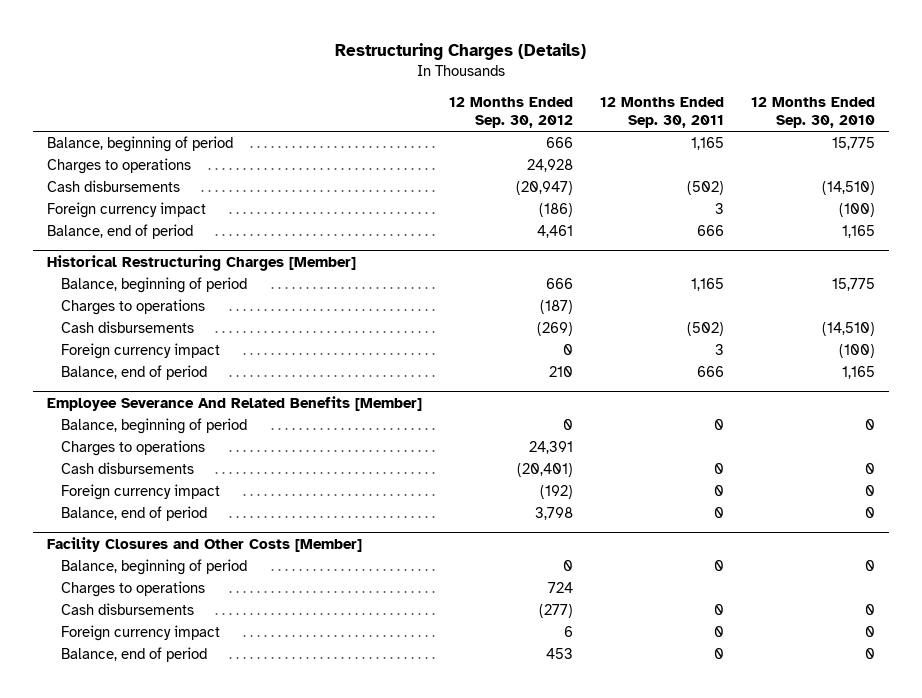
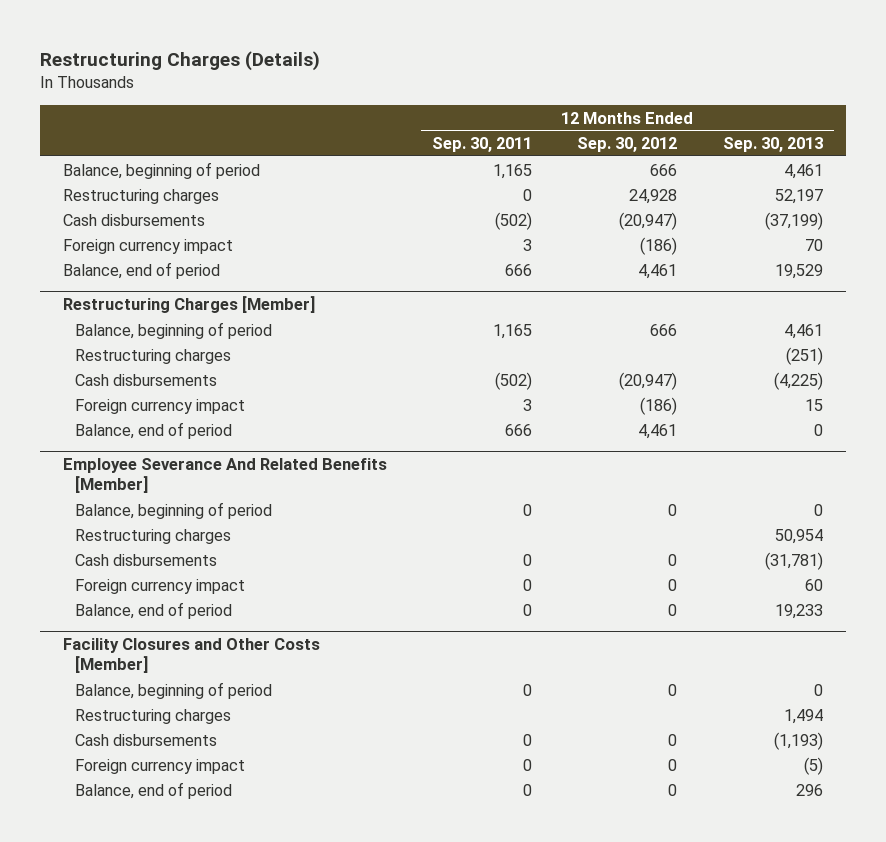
- | 12 Months Ended Sep. 30, 2012 | 12 Months Ended Sep. 30, 2011 | 12 Months Ended Sep. 30, 2010
+ | 12 Months Ended Sep. 30, 2011 | 12 Months Ended Sep. 30, 2012 | 12 Months Ended Sep. 30, 2013
- Charges to operations | 24,928 | |
+ Restructuring charges | 0 | 24,928 | 52,197
- Historical Restructuring Charges [Member]
+ Restructuring Charges [Member]
- Charges to operations | (187) | |
- Cash disbursements | (269) | (502) | (14,510)
- Foreign currency impact | 0 | 3 | (100)
- Balance, end of period | 210 | 666 | 1,165
+ Restructuring charges | | | (251)
+ Cash disbursements | (502) | (20,947) | (4,225)
+ Foreign currency impact | 3 | (186) | 15
+ Balance, end of period | 666 | 4,461 | 0
@ Employee Severance And Related Benefits [Member]
- Charges to operations | 24,391 | |
- Cash disbursements | (20,401) | 0 | 0
- Foreign currency impact | (192) | 0 | 0
- Balance, end of period | 3,798 | 0 | 0
+ Restructuring charges | | | 50,954
+ Cash disbursements | 0 | 0 | (31,781)
+ Foreign currency impact | 0 | 0 | 60
+ Balance, end of period | 0 | 0 | 19,233
@ Facility Closures and Other Costs [Member]
- Charges to operations | 724 | |
- Cash disbursements | (277) | 0 | 0
- Foreign currency impact | 6 | 0 | 0
- Balance, end of period | 453 | 0 | 0
+ Restructuring charges | | | 1,494
+ Cash disbursements | 0 | 0 | (1,193)
+ Foreign currency impact | 0 | 0 | (5)
+ Balance, end of period | 0 | 0 | 296

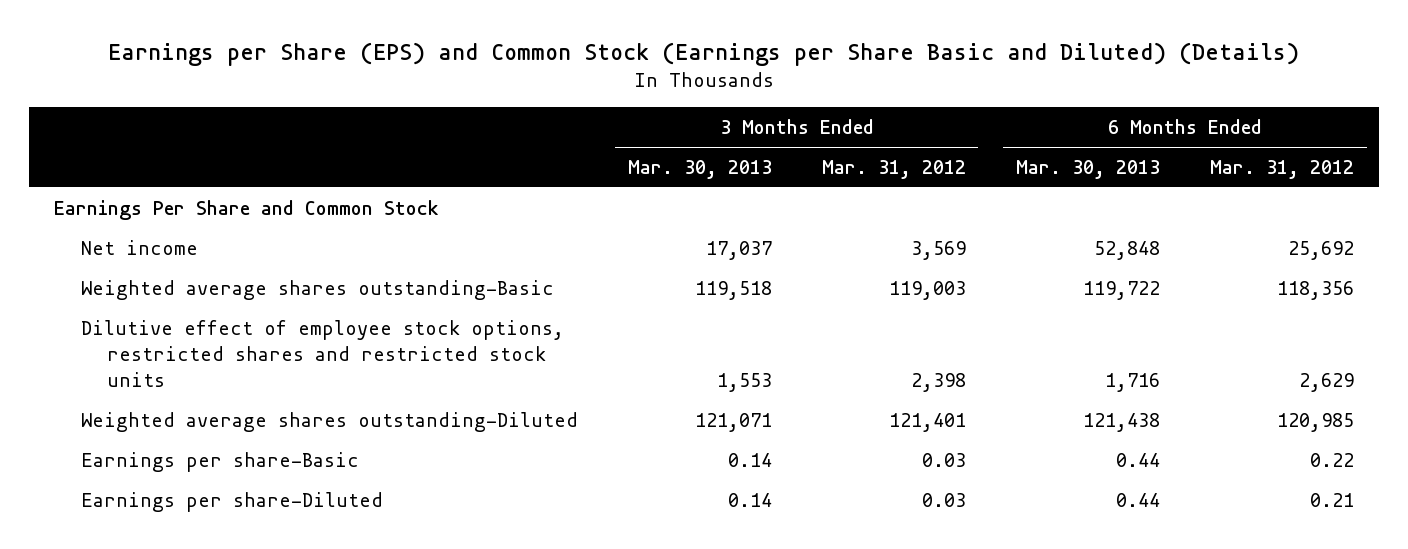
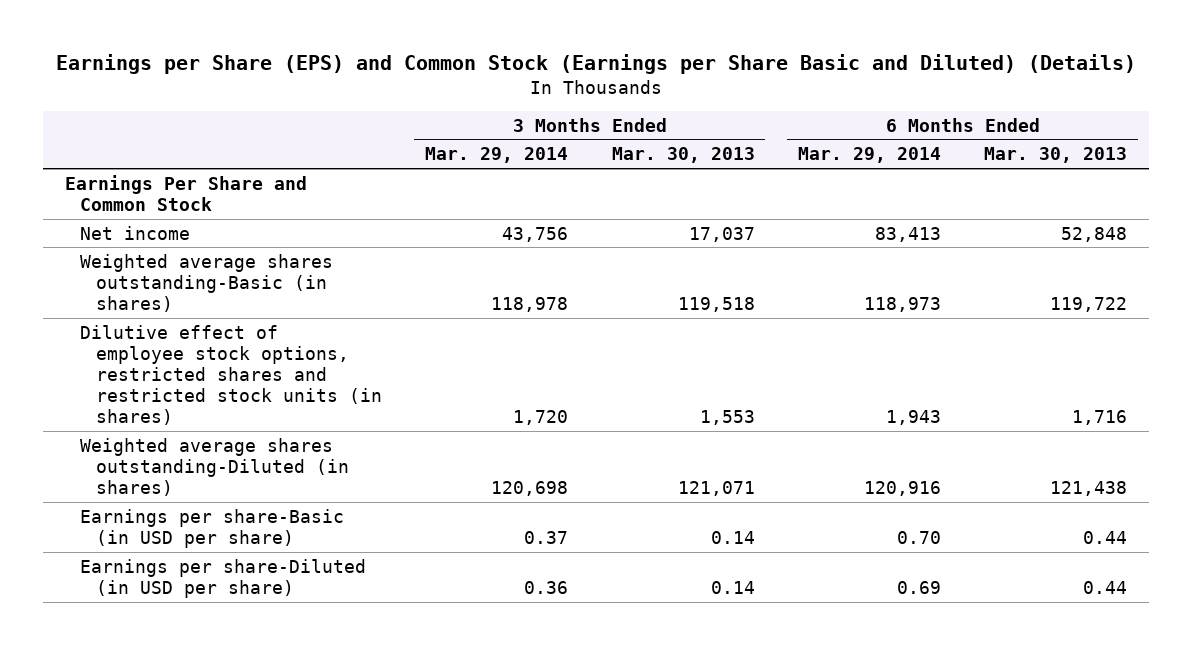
- | 3 Months Ended Mar. 30, 2013 | 3 Months Ended Mar. 31, 2012 | 6 Months Ended Mar. 30, 2013 | 6 Months Ended Mar. 31, 2012
+ | 3 Months Ended Mar. 29, 2014 | 3 Months Ended Mar. 30, 2013 | 6 Months Ended Mar. 29, 2014 | 6 Months Ended Mar. 30, 2013
- Weighted average shares outstanding-Basic | 119,518 | 119,003 | 119,722 | 118,356
- Dilutive effect of employee stock options, restricted shares and restricted stock units | 1,553 | 2,398 | 1,716 | 2,629
- Weighted average shares outstanding-Diluted | 121,071 | 121,401 | 121,438 | 120,985
- Earnings per share-Basic | 0.14 | 0.03 | 0.44 | 0.22
- Earnings per share-Diluted | 0.14 | 0.03 | 0.44 | 0.21
+ Weighted average shares outstanding-Basic (in shares) | 118,978 | 119,518 | 118,973 | 119,722
+ Dilutive effect of employee stock options, restricted shares and restricted stock units (in shares) | 1,720 | 1,553 | 1,943 | 1,716
+ Weighted average shares outstanding-Diluted (in shares) | 120,698 | 121,071 | 120,916 | 121,438
+ Earnings per share-Basic (in USD per share) | 0.37 | 0.14 | 0.70 | 0.44
+ Earnings per share-Diluted (in USD per share) | 0.36 | 0.14 | 0.69 | 0.44

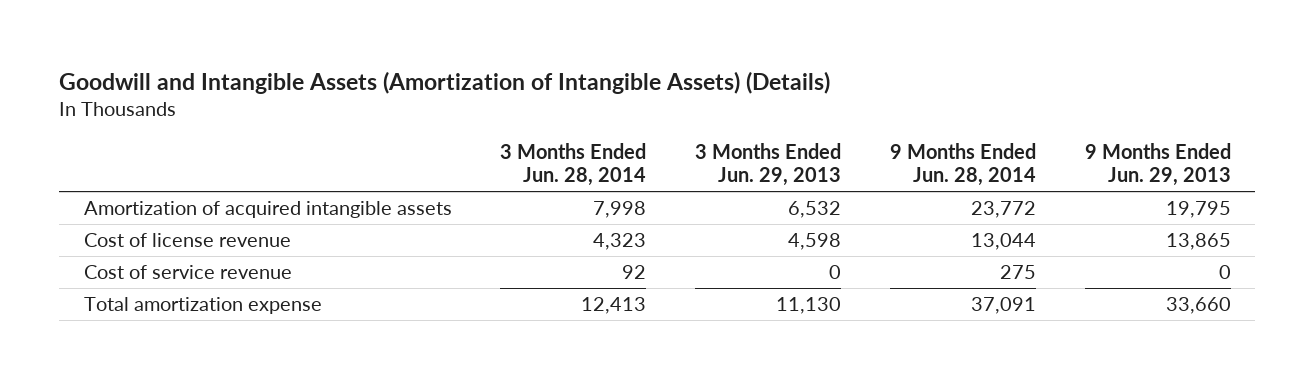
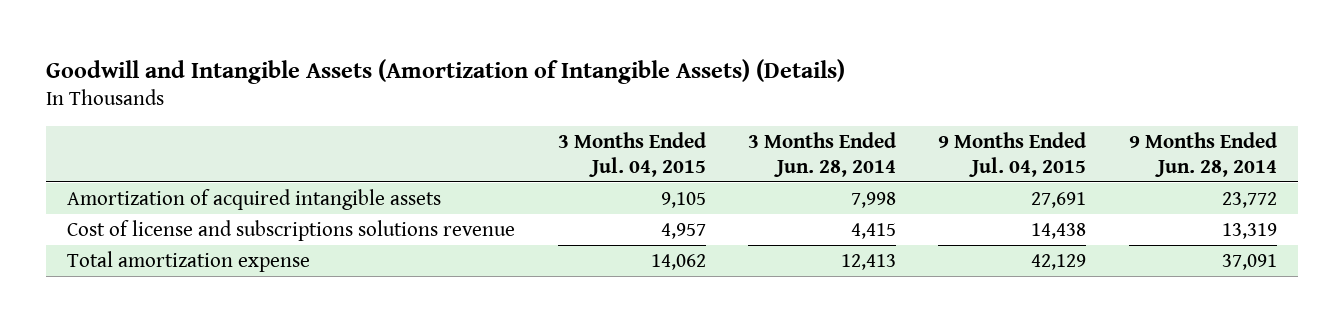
- | 3 Months Ended Jun. 28, 2014 | 3 Months Ended Jun. 29, 2013 | 9 Months Ended Jun. 28, 2014 | 9 Months Ended Jun. 29, 2013
+ | 3 Months Ended Jul. 04, 2015 | 3 Months Ended Jun. 28, 2014 | 9 Months Ended Jul. 04, 2015 | 9 Months Ended Jun. 28, 2014
- Cost of license revenue | 4,323 | 4,598 | 13,044 | 13,865
- Cost of service revenue | 92 | 0 | 275 | 0
+ Cost of license and subscriptions solutions revenue | 4,957 | 4,415 | 14,438 | 13,319

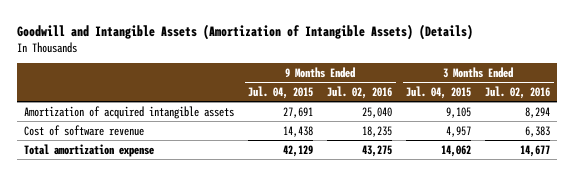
- | 3 Months Ended Jul. 04, 2015 | 3 Months Ended Jun. 28, 2014 | 9 Months Ended Jul. 04, 2015 | 9 Months Ended Jun. 28, 2014
+ | 9 Months Ended Jul. 04, 2015 | 9 Months Ended Jul. 02, 2016 | 3 Months Ended Jul. 04, 2015 | 3 Months Ended Jul. 02, 2016
- Cost of license and subscriptions solutions revenue | 4,957 | 4,415 | 14,438 | 13,319
+ Cost of software revenue | 14,438 | 18,235 | 4,957 | 6,383

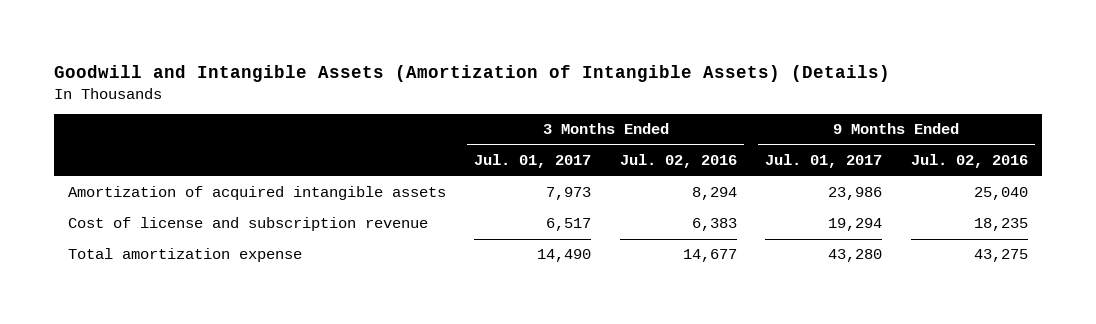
- | 9 Months Ended Jul. 04, 2015 | 9 Months Ended Jul. 02, 2016 | 3 Months Ended Jul. 04, 2015 | 3 Months Ended Jul. 02, 2016
+ | 3 Months Ended Jul. 01, 2017 | 3 Months Ended Jul. 02, 2016 | 9 Months Ended Jul. 01, 2017 | 9 Months Ended Jul. 02, 2016
- Cost of software revenue | 14,438 | 18,235 | 4,957 | 6,383
+ Cost of license and subscription revenue | 6,517 | 6,383 | 19,294 | 18,235

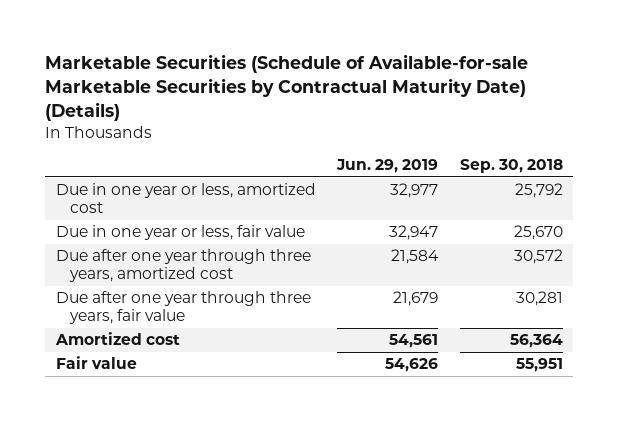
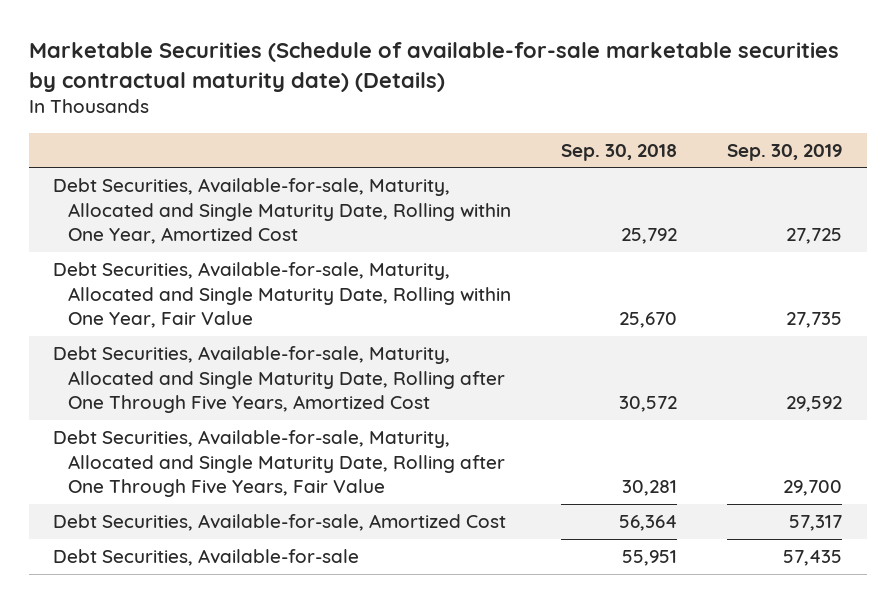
- Marketable Securities (Schedule of Available-for-sale Marketable Securities by Contractual Maturity Date) (Details)
+ Marketable Securities (Schedule of available-for-sale marketable securities by contractual maturity date) (Details)
- | Jun. 29, 2019 | Sep. 30, 2018
+ | Sep. 30, 2018 | Sep. 30, 2019
- Due in one year or less, amortized cost | 32,977 | 25,792
- Due in one year or less, fair value | 32,947 | 25,670
- Due after one year through three years, amortized cost | 21,584 | 30,572
- Due after one year through three years, fair value | 21,679 | 30,281
- Amortized cost | 54,561 | 56,364
- Fair value | 54,626 | 55,951
+ Debt Securities, Available-for-sale, Maturity, Allocated and Single Maturity Date, Rolling within One Year, Amortized Cost | 25,792 | 27,725
+ Debt Securities, Available-for-sale, Maturity, Allocated and Single Maturity Date, Rolling within One Year, Fair Value | 25,670 | 27,735
+ Debt Securities, Available-for-sale, Maturity, Allocated and Single Maturity Date, Rolling after One Through Five Years, Amortized Cost | 30,572 | 29,592
+ Debt Securities, Available-for-sale, Maturity, Allocated and Single Maturity Date, Rolling after One Through Five Years, Fair Value | 30,281 | 29,700
+ Debt Securities, Available-for-sale, Amortized Cost | 56,364 | 57,317
+ Debt Securities, Available-for-sale | 55,951 | 57,435

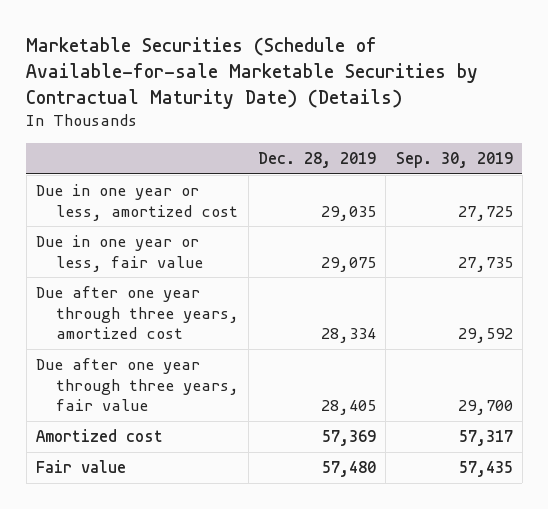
- Marketable Securities (Schedule of available-for-sale marketable securities by contractual maturity date) (Details)
+ Marketable Securities (Schedule of Available-for-sale Marketable Securities by Contractual Maturity Date) (Details)
- | Sep. 30, 2018 | Sep. 30, 2019
+ | Dec. 28, 2019 | Sep. 30, 2019
- Debt Securities, Available-for-sale, Maturity, Allocated and Single Maturity Date, Rolling within One Year, Amortized Cost | 25,792 | 27,725
- Debt Securities, Available-for-sale, Maturity, Allocated and Single Maturity Date, Rolling within One Year, Fair Value | 25,670 | 27,735
- Debt Securities, Available-for-sale, Maturity, Allocated and Single Maturity Date, Rolling after One Through Five Years, Amortized Cost | 30,572 | 29,592
- Debt Securities, Available-for-sale, Maturity, Allocated and Single Maturity Date, Rolling after One Through Five Years, Fair Value | 30,281 | 29,700
- Debt Securities, Available-for-sale, Amortized Cost | 56,364 | 57,317
- Debt Securities, Available-for-sale | 55,951 | 57,435
+ Due in one year or less, amortized cost | 29,035 | 27,725
+ Due in one year or less, fair value | 29,075 | 27,735
+ Due after one year through three years, amortized cost | 28,334 | 29,592
+ Due after one year through three years, fair value | 28,405 | 29,700
+ Amortized cost | 57,369 | 57,317
+ Fair value | 57,480 | 57,435

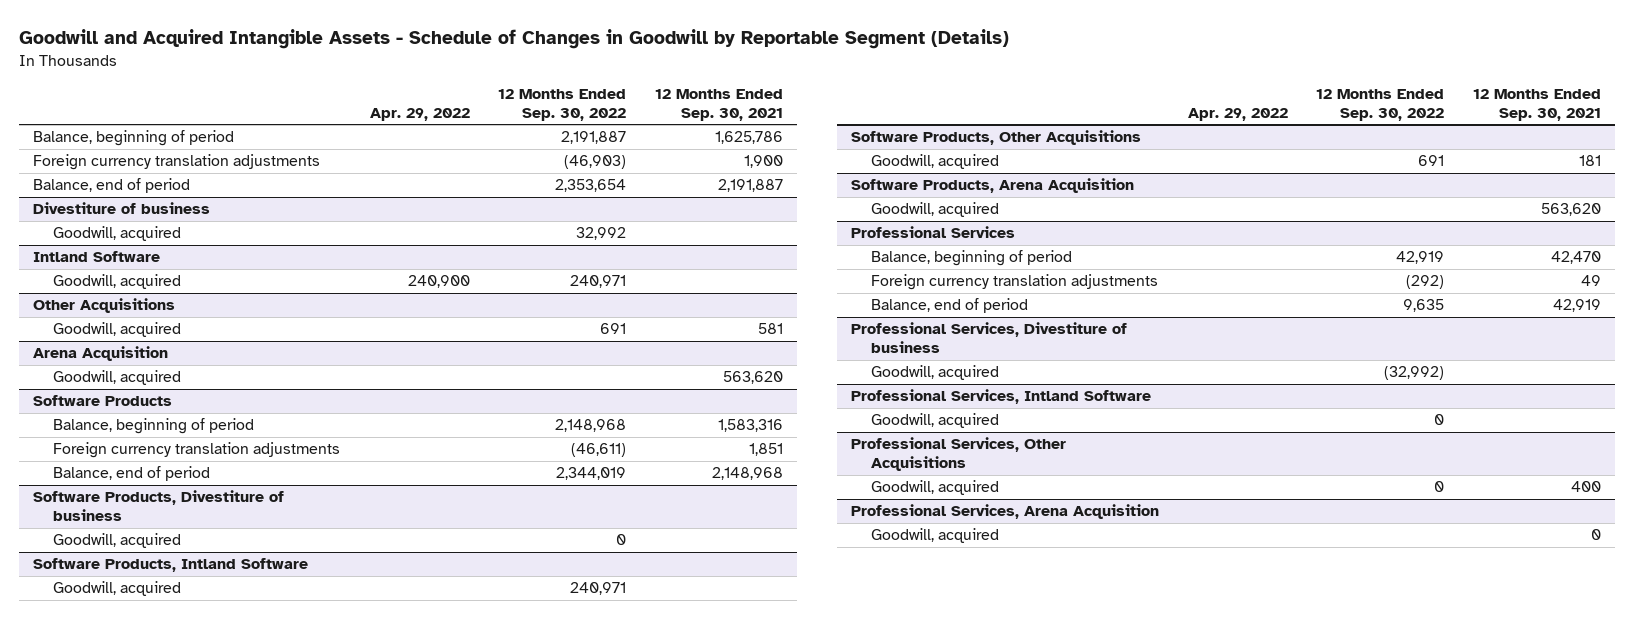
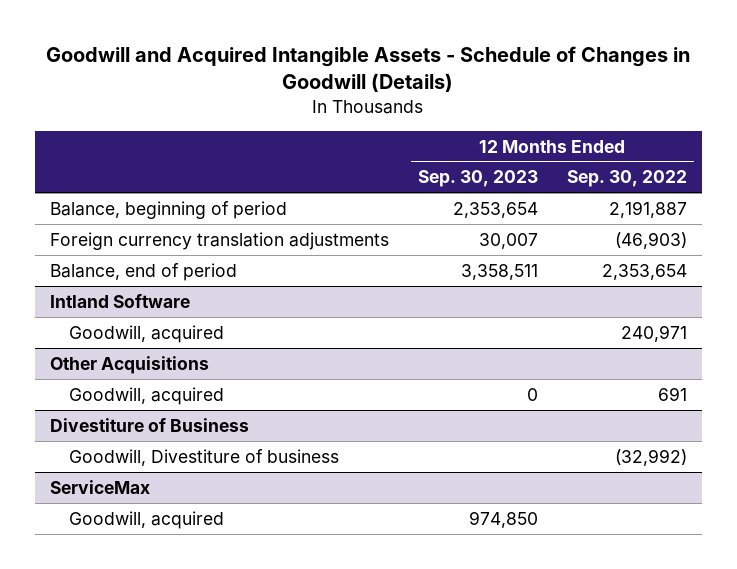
- Goodwill and Acquired Intangible Assets - Schedule of Changes in Goodwill by Reportable Segment (Details)
+ Goodwill and Acquired Intangible Assets - Schedule of Changes in Goodwill (Details)
- | Apr. 29, 2022 | 12 Months Ended Sep. 30, 2022 | 12 Months Ended Sep. 30, 2021
+ | 12 Months Ended Sep. 30, 2023 | 12 Months Ended Sep. 30, 2022
- Divestiture of business
- Goodwill, acquired | | 32,992 |
- Arena Acquisition
- Goodwill, acquired | | | 563,620
- Software Products
- Balance, beginning of period | | 2,148,968 | 1,583,316
- Foreign currency translation adjustments | | (46,611) | 1,851
- Balance, end of period | | 2,344,019 | 2,148,968
- Software Products, Divestiture of business
- Goodwill, acquired | | 0 |
- Software Products, Intland Software
- Goodwill, acquired | | 240,971 |
- Software Products, Other Acquisitions
- Goodwill, acquired | | 691 | 181
- Software Products, Arena Acquisition
- Goodwill, acquired | | | 563,620
- Professional Services
- Balance, beginning of period | | 42,919 | 42,470
- Foreign currency translation adjustments | | (292) | 49
- Balance, end of period | | 9,635 | 42,919
- Professional Services, Divestiture of business
- Goodwill, acquired | | (32,992) |
- Professional Services, Intland Software
- Goodwill, acquired | | 0 |
- Professional Services, Other Acquisitions
- Goodwill, acquired | | 0 | 400
- Professional Services, Arena Acquisition
+ Divestiture of Business
+ Goodwill, Divestiture of business | | (32,992)
+ ServiceMax

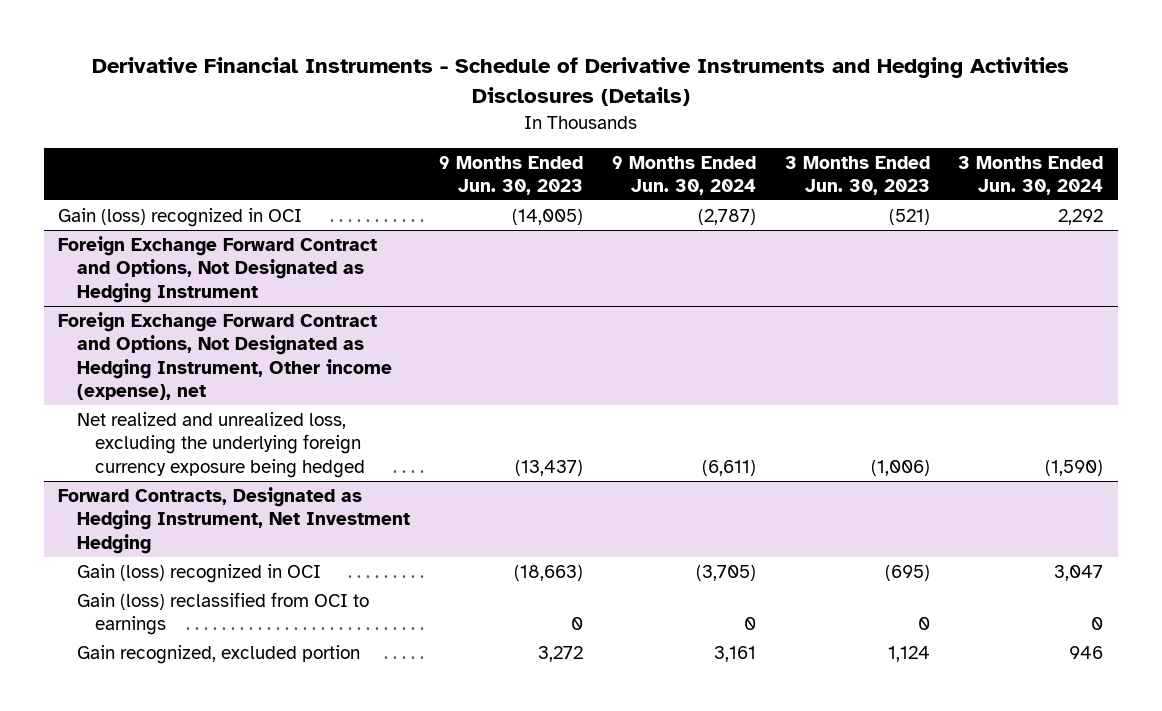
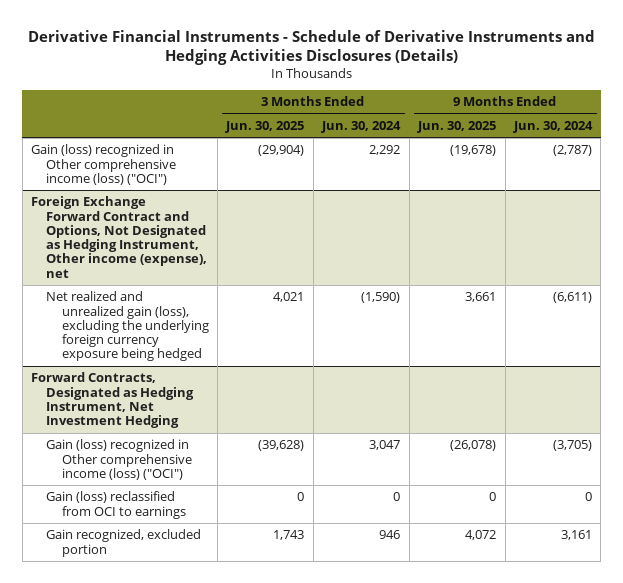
- | 9 Months Ended Jun. 30, 2023 | 9 Months Ended Jun. 30, 2024 | 3 Months Ended Jun. 30, 2023 | 3 Months Ended Jun. 30, 2024
+ | 3 Months Ended Jun. 30, 2025 | 3 Months Ended Jun. 30, 2024 | 9 Months Ended Jun. 30, 2025 | 9 Months Ended Jun. 30, 2024
- Gain (loss) recognized in OCI | (14,005) | (2,787) | (521) | 2,292
- Foreign Exchange Forward Contract and Options, Not Designated as Hedging Instrument
+ Gain (loss) recognized in Other comprehensive income (loss) ("OCI") | (29,904) | 2,292 | (19,678) | (2,787)
@ Foreign Exchange Forward Contract and Options, Not Designated as Hedging Instrument, Other income (expense), net
- Net realized and unrealized loss, excluding the underlying foreign currency exposure being hedged | (13,437) | (6,611) | (1,006) | (1,590)
+ Net realized and unrealized gain (loss), excluding the underlying foreign currency exposure being hedged | 4,021 | (1,590) | 3,661 | (6,611)
@ Forward Contracts, Designated as Hedging Instrument, Net Investment Hedging
- Gain (loss) recognized in OCI | (18,663) | (3,705) | (695) | 3,047
+ Gain (loss) recognized in Other comprehensive income (loss) ("OCI") | (39,628) | 3,047 | (26,078) | (3,705)

